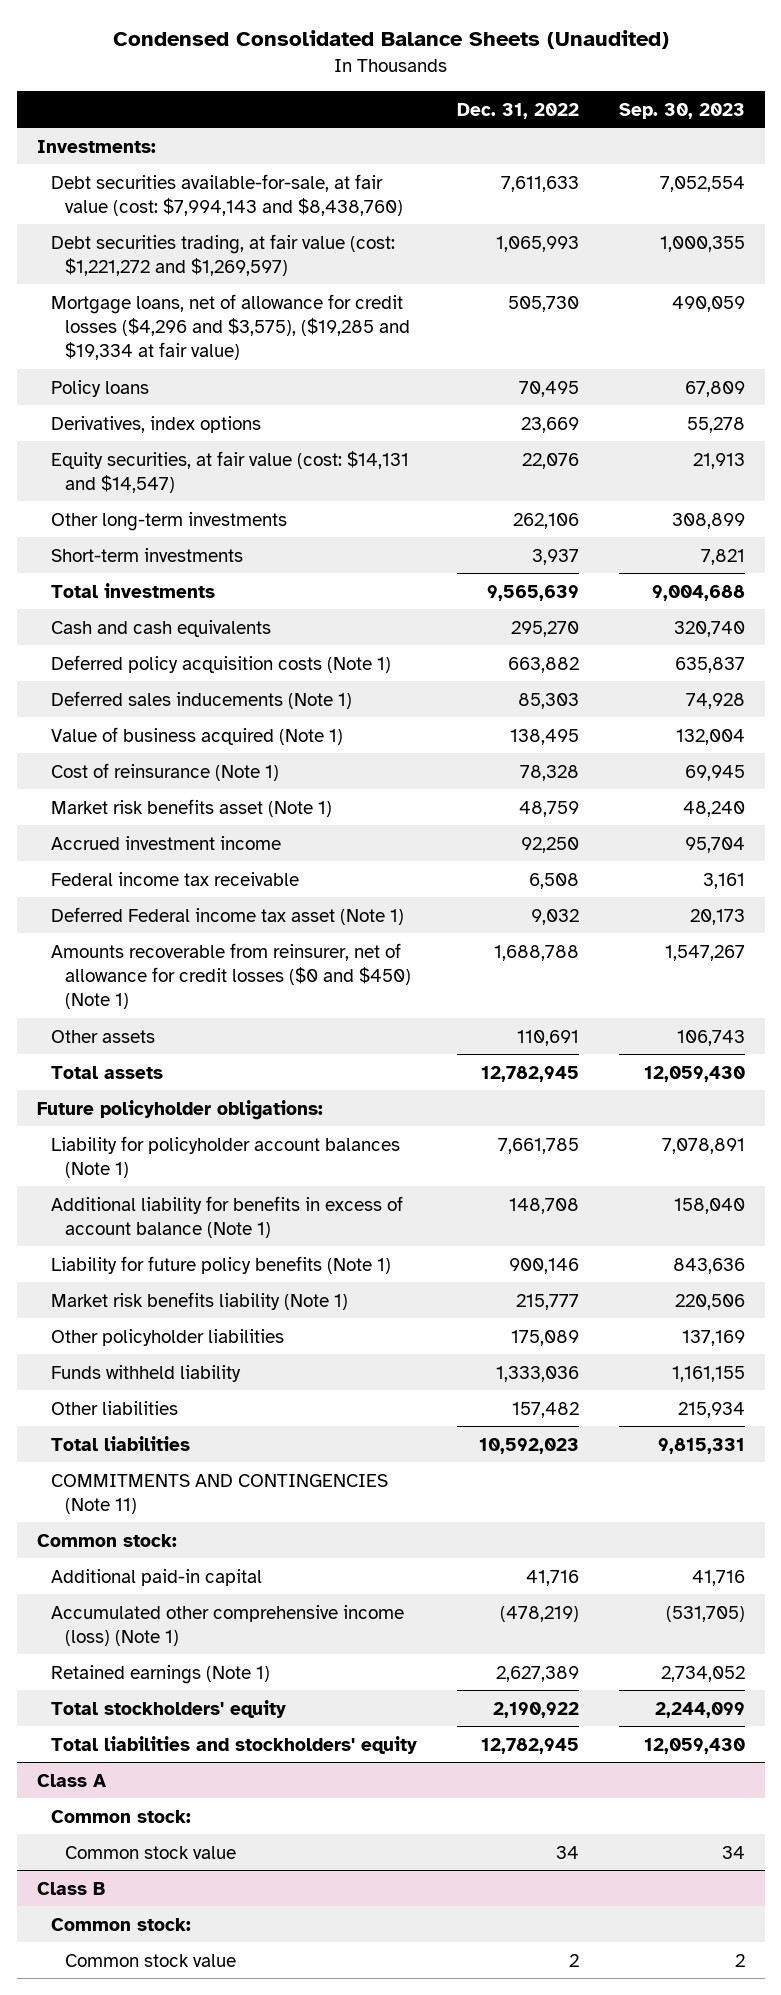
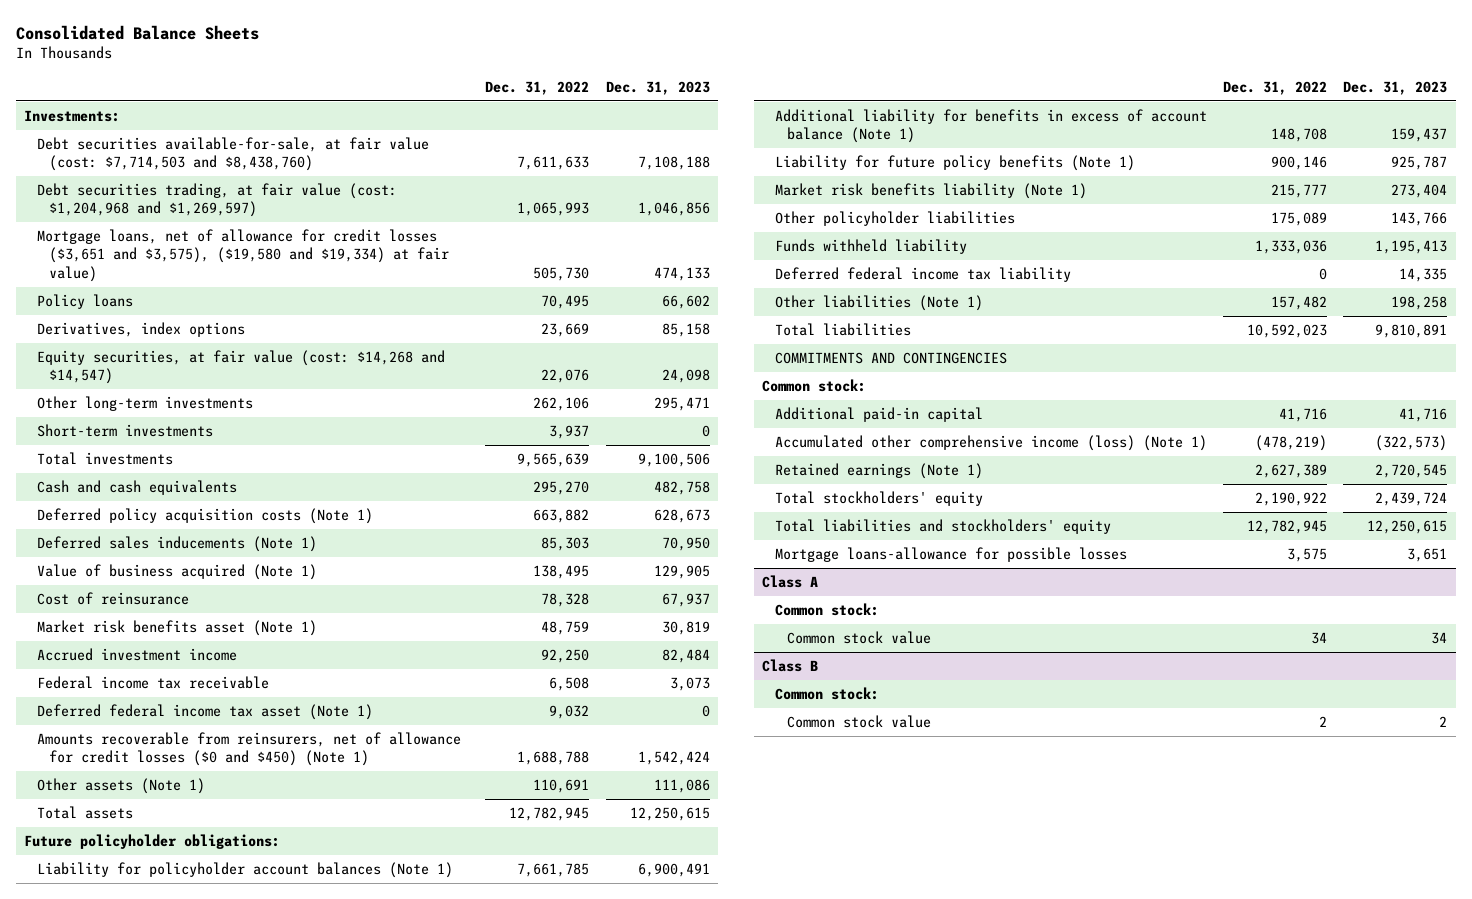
- Condensed Consolidated Balance Sheets (Unaudited)
+ Consolidated Balance Sheets
- | Dec. 31, 2022 | Sep. 30, 2023
+ | Dec. 31, 2022 | Dec. 31, 2023
- Debt securities available-for-sale, at fair value (cost: $7,994,143 and $8,438,760) | 7,611,633 | 7,052,554
- Debt securities trading, at fair value (cost: $1,221,272 and $1,269,597) | 1,065,993 | 1,000,355
- Mortgage loans, net of allowance for credit losses ($4,296 and $3,575), ($19,285 and $19,334 at fair value) | 505,730 | 490,059
+ Debt securities available-for-sale, at fair value (cost: $7,714,503 and $8,438,760) | 7,611,633 | 7,108,188
+ Debt securities trading, at fair value (cost: $1,204,968 and $1,269,597) | 1,065,993 | 1,046,856
+ Mortgage loans, net of allowance for credit losses ($3,651 and $3,575), ($19,580 and $19,334) at fair value) | 505,730 | 474,133
- Equity securities, at fair value (cost: $14,131 and $14,547) | 22,076 | 21,913
+ Equity securities, at fair value (cost: $14,268 and $14,547) | 22,076 | 24,098
- Cost of reinsurance (Note 1) | 78,328 | 69,945
+ Cost of reinsurance | 78,328 | 67,937
- Deferred Federal income tax asset (Note 1) | 9,032 | 20,173
- Amounts recoverable from reinsurer, net of allowance for credit losses ($0 and $450) (Note 1) | 1,688,788 | 1,547,267
- Other assets | 110,691 | 106,743
+ Deferred federal income tax asset (Note 1) | 9,032 | 0
+ Amounts recoverable from reinsurers, net of allowance for credit losses ($0 and $450) (Note 1) | 1,688,788 | 1,542,424
+ Other assets (Note 1) | 110,691 | 111,086
- Other liabilities | 157,482 | 215,934
+ Deferred federal income tax liability | 0 | 14,335
+ Other liabilities (Note 1) | 157,482 | 198,258
- COMMITMENTS AND CONTINGENCIES (Note 11)
+ COMMITMENTS AND CONTINGENCIES
+ Mortgage loans-allowance for possible losses | 3,575 | 3,651

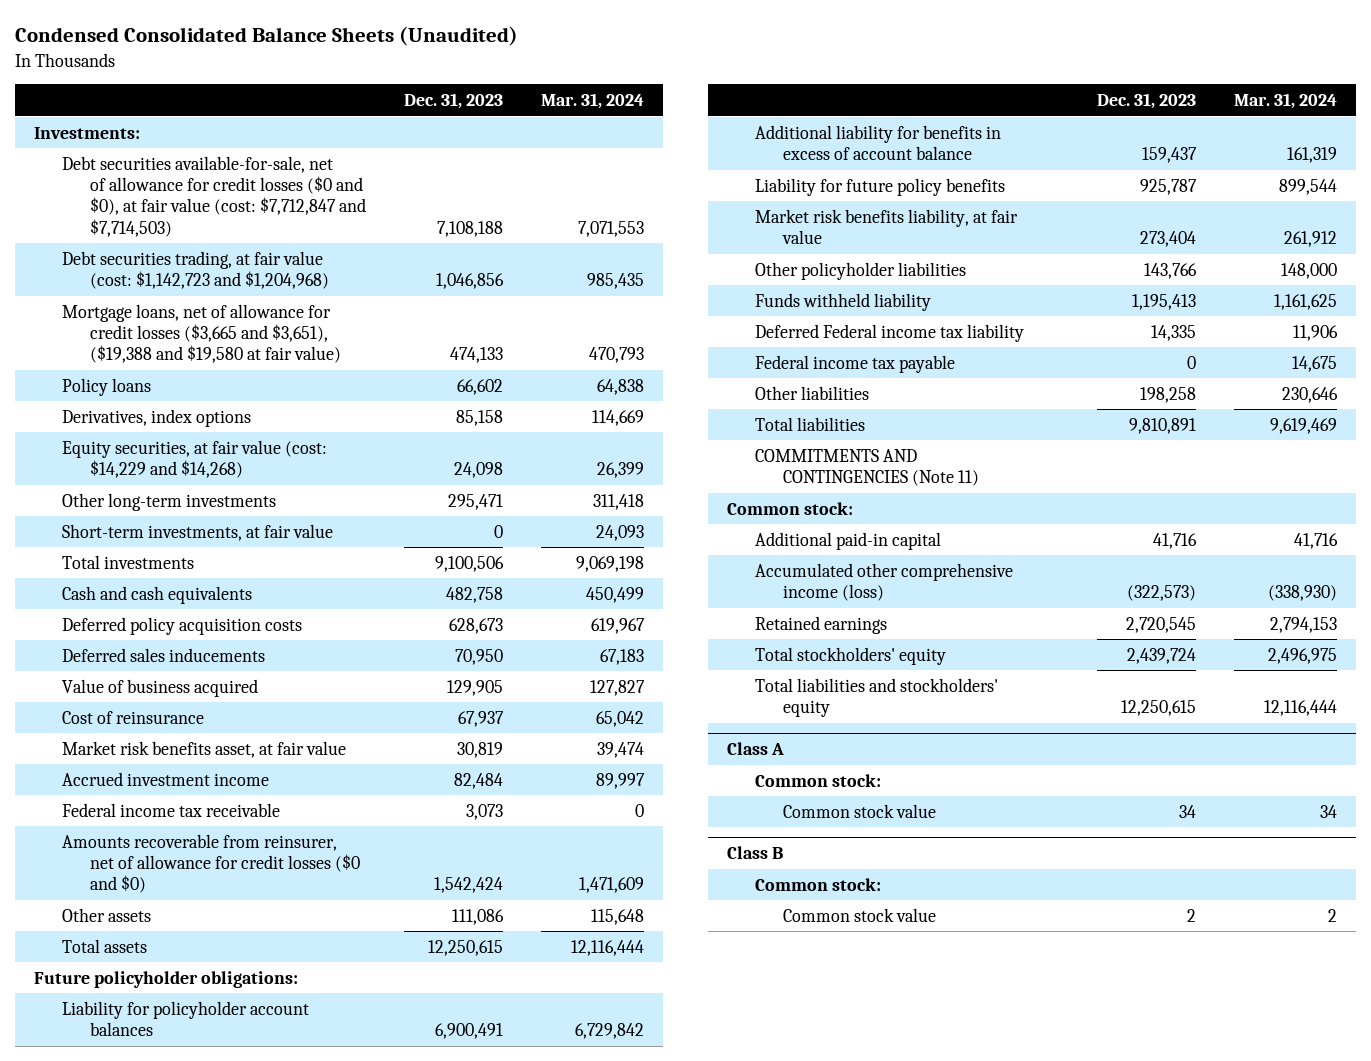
- Consolidated Balance Sheets
+ Condensed Consolidated Balance Sheets (Unaudited)
- | Dec. 31, 2022 | Dec. 31, 2023
+ | Dec. 31, 2023 | Mar. 31, 2024
- Debt securities available-for-sale, at fair value (cost: $7,714,503 and $8,438,760) | 7,611,633 | 7,108,188
- Debt securities trading, at fair value (cost: $1,204,968 and $1,269,597) | 1,065,993 | 1,046,856
- Mortgage loans, net of allowance for credit losses ($3,651 and $3,575), ($19,580 and $19,334) at fair value) | 505,730 | 474,133
+ Debt securities available-for-sale, net of allowance for credit losses ($0 and $0), at fair value (cost: $7,712,847 and $7,714,503) | 7,108,188 | 7,071,553
+ Debt securities trading, at fair value (cost: $1,142,723 and $1,204,968) | 1,046,856 | 985,435
+ Mortgage loans, net of allowance for credit losses ($3,665 and $3,651), ($19,388 and $19,580 at fair value) | 474,133 | 470,793
- Equity securities, at fair value (cost: $14,268 and $14,547) | 22,076 | 24,098
+ Equity securities, at fair value (cost: $14,229 and $14,268) | 24,098 | 26,399
- Short-term investments | 3,937 | 0
+ Short-term investments, at fair value | 0 | 24,093
- Deferred policy acquisition costs (Note 1) | 663,882 | 628,673
- Deferred sales inducements (Note 1) | 85,303 | 70,950
- Value of business acquired (Note 1) | 138,495 | 129,905
+ Deferred policy acquisition costs | 628,673 | 619,967
+ Deferred sales inducements | 70,950 | 67,183
+ Value of business acquired | 129,905 | 127,827
- Market risk benefits asset (Note 1) | 48,759 | 30,819
+ Market risk benefits asset, at fair value | 30,819 | 39,474
- Deferred federal income tax asset (Note 1) | 9,032 | 0
- Amounts recoverable from reinsurers, net of allowance for credit losses ($0 and $450) (Note 1) | 1,688,788 | 1,542,424
- Other assets (Note 1) | 110,691 | 111,086
+ Amounts recoverable from reinsurer, net of allowance for credit losses ($0 and $0) | 1,542,424 | 1,471,609
+ Other assets | 111,086 | 115,648
- Liability for policyholder account balances (Note 1) | 7,661,785 | 6,900,491
- Additional liability for benefits in excess of account balance (Note 1) | 148,708 | 159,437
- Liability for future policy benefits (Note 1) | 900,146 | 925,787
- Market risk benefits liability (Note 1) | 215,777 | 273,404
+ Liability for policyholder account balances | 6,900,491 | 6,729,842
+ Additional liability for benefits in excess of account balance | 159,437 | 161,319
+ Liability for future policy benefits | 925,787 | 899,544
+ Market risk benefits liability, at fair value | 273,404 | 261,912
- Deferred federal income tax liability | 0 | 14,335
- Other liabilities (Note 1) | 157,482 | 198,258
+ Deferred Federal income tax liability | 14,335 | 11,906
+ Federal income tax payable | 0 | 14,675
+ Other liabilities | 198,258 | 230,646
- COMMITMENTS AND CONTINGENCIES
+ COMMITMENTS AND CONTINGENCIES (Note 11)
- Accumulated other comprehensive income (loss) (Note 1) | (478,219) | (322,573)
- Retained earnings (Note 1) | 2,627,389 | 2,720,545
+ Accumulated other comprehensive income (loss) | (322,573) | (338,930)
+ Retained earnings | 2,720,545 | 2,794,153
- Mortgage loans-allowance for possible losses | 3,575 | 3,651

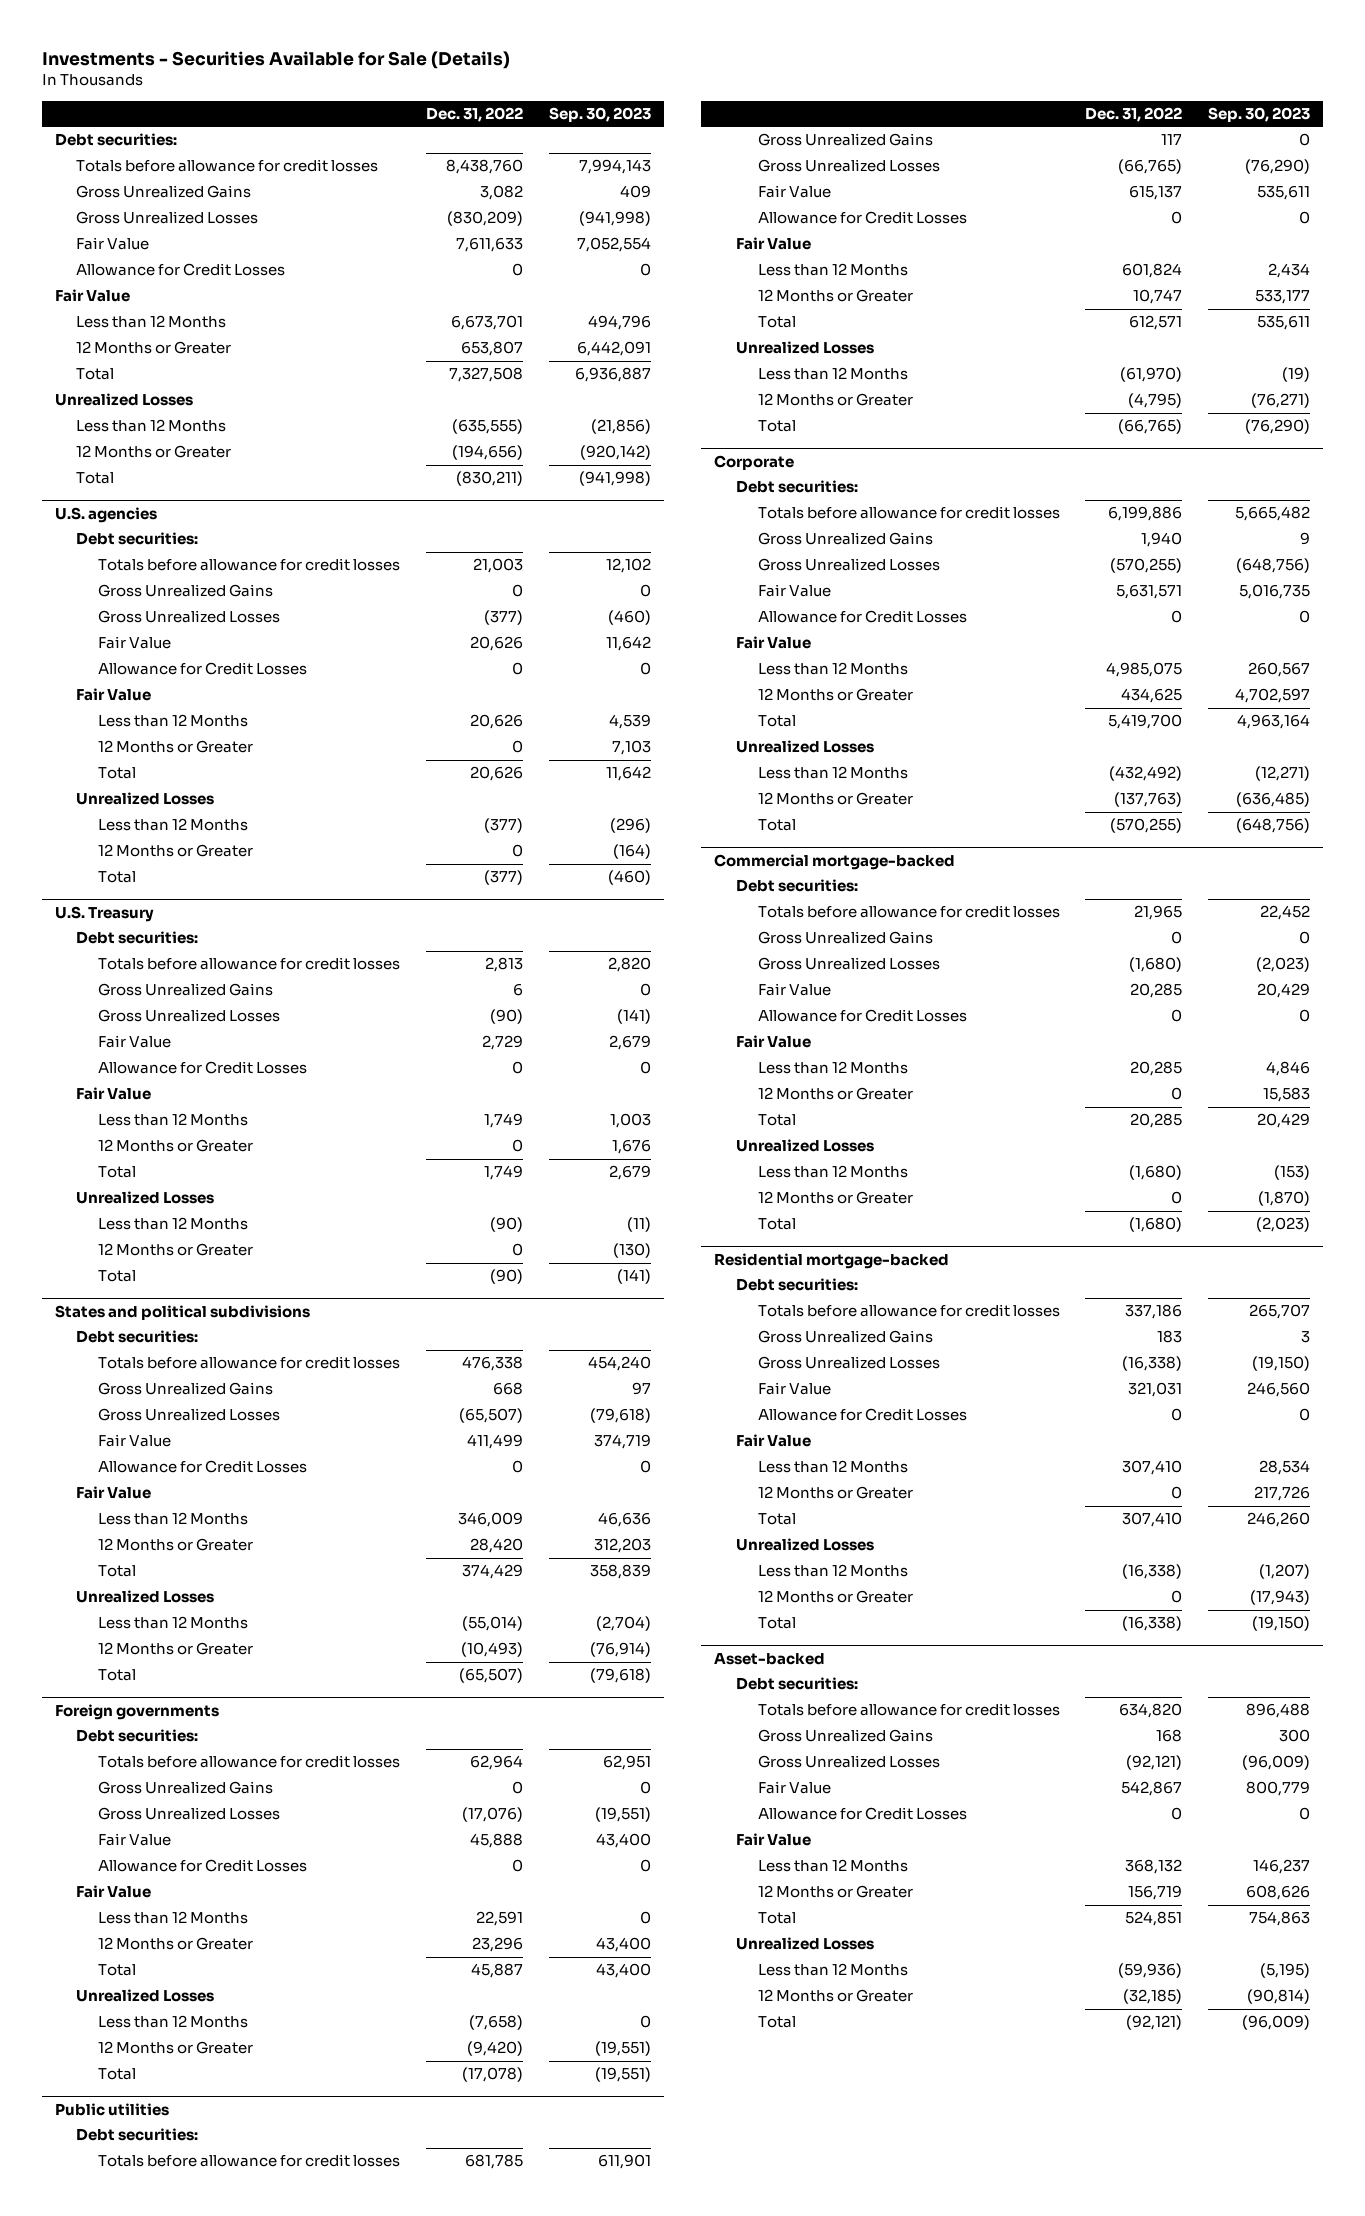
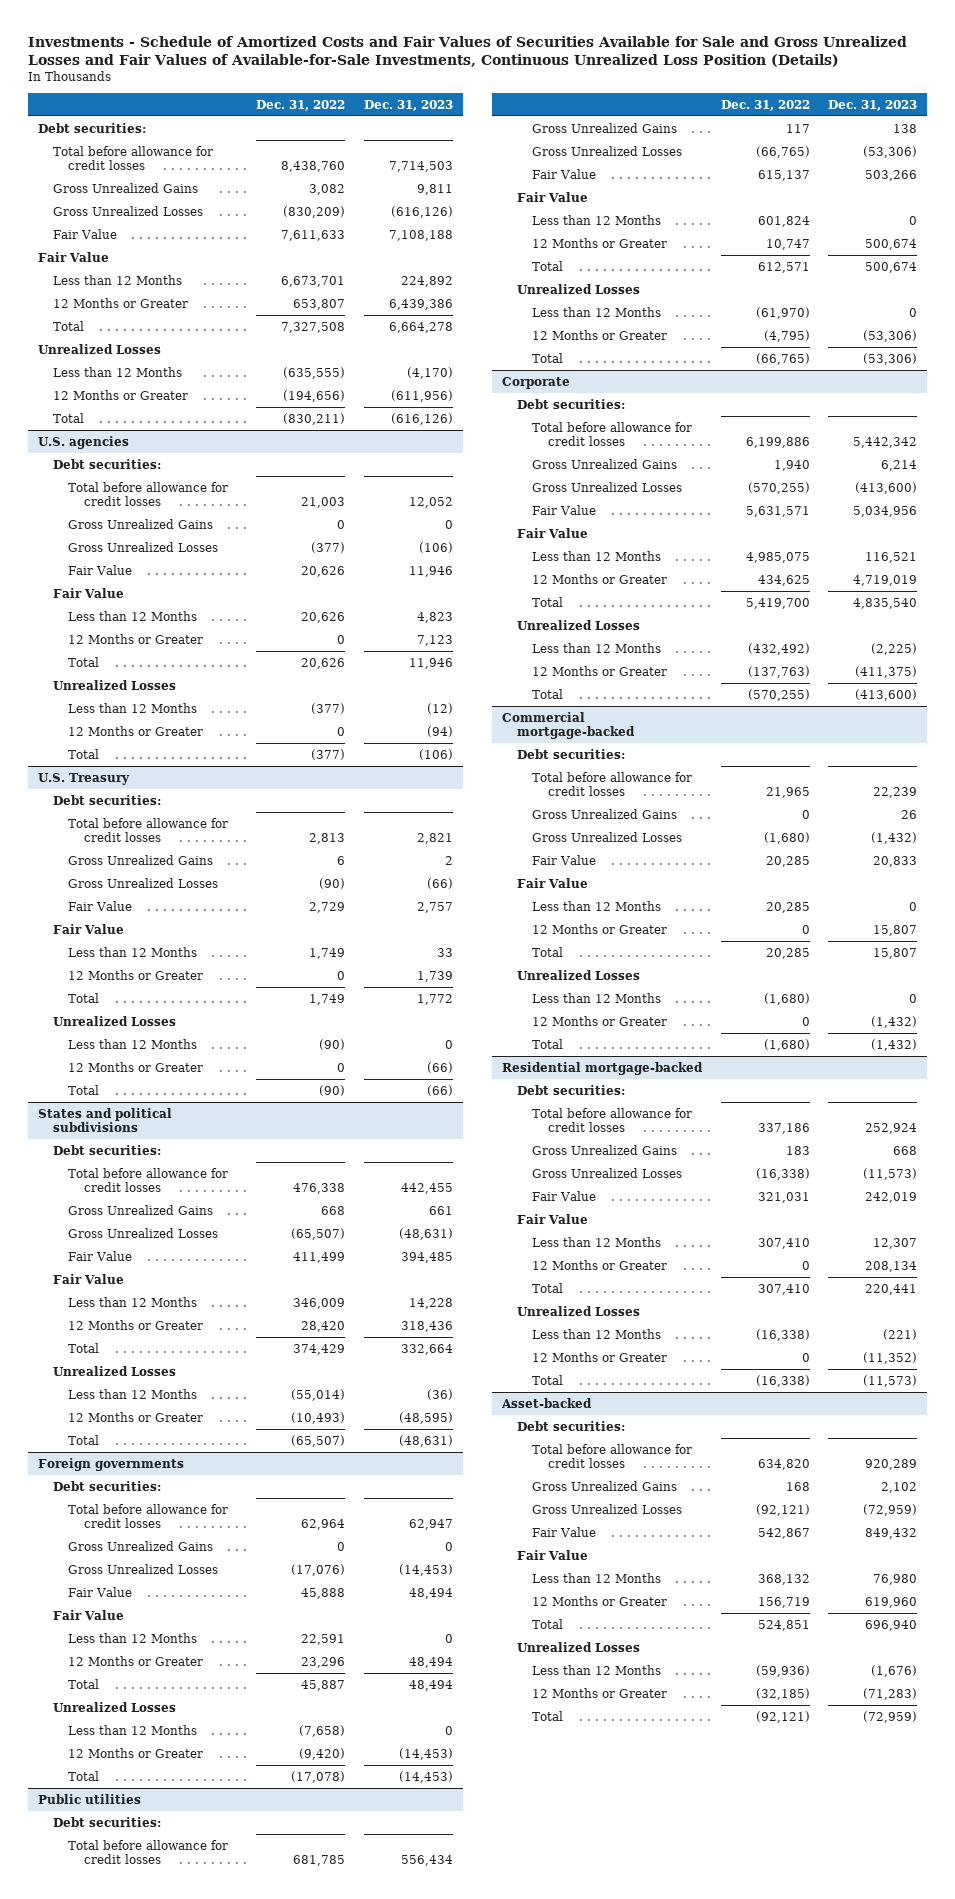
- Investments - Securities Available for Sale (Details)
+ Investments - Schedule of Amortized Costs and Fair Values of Securities Available for Sale and Gross Unrealized Losses and Fair Values of Available-for-Sale Investments, Continuous Unrealized Loss Position (Details)
- | Dec. 31, 2022 | Sep. 30, 2023
+ | Dec. 31, 2022 | Dec. 31, 2023
- Totals before allowance for credit losses | 8,438,760 | 7,994,143
+ Total before allowance for credit losses | 8,438,760 | 7,714,503
- Allowance for Credit Losses | 0 | 0
@ U.S. agencies
- Totals before allowance for credit losses | 21,003 | 12,102
+ Total before allowance for credit losses | 21,003 | 12,052
- Allowance for Credit Losses | 0 | 0
@ U.S. Treasury
- Totals before allowance for credit losses | 2,813 | 2,820
+ Total before allowance for credit losses | 2,813 | 2,821
- Allowance for Credit Losses | 0 | 0
@ States and political subdivisions
- Totals before allowance for credit losses | 476,338 | 454,240
+ Total before allowance for credit losses | 476,338 | 442,455
- Allowance for Credit Losses | 0 | 0
@ Foreign governments
- Totals before allowance for credit losses | 62,964 | 62,951
+ Total before allowance for credit losses | 62,964 | 62,947
- Allowance for Credit Losses | 0 | 0
@ Public utilities
- Totals before allowance for credit losses | 681,785 | 611,901
+ Total before allowance for credit losses | 681,785 | 556,434
- Allowance for Credit Losses | 0 | 0
@ Corporate
- Totals before allowance for credit losses | 6,199,886 | 5,665,482
+ Total before allowance for credit losses | 6,199,886 | 5,442,342
- Allowance for Credit Losses | 0 | 0
@ Commercial mortgage-backed
- Totals before allowance for credit losses | 21,965 | 22,452
+ Total before allowance for credit losses | 21,965 | 22,239
- Allowance for Credit Losses | 0 | 0
@ Residential mortgage-backed
- Totals before allowance for credit losses | 337,186 | 265,707
+ Total before allowance for credit losses | 337,186 | 252,924
- Allowance for Credit Losses | 0 | 0
@ Asset-backed
- Totals before allowance for credit losses | 634,820 | 896,488
+ Total before allowance for credit losses | 634,820 | 920,289
- Allowance for Credit Losses | 0 | 0

